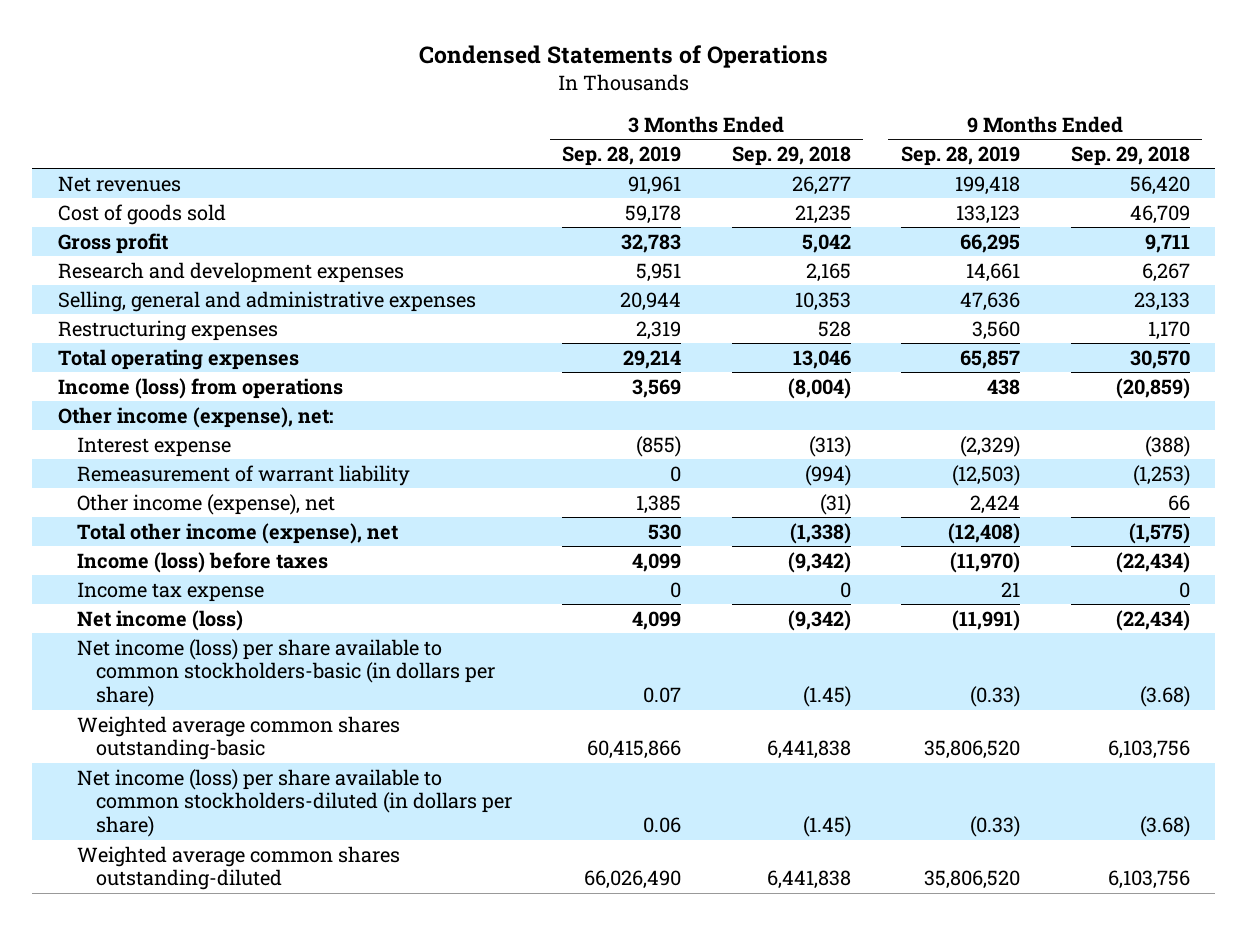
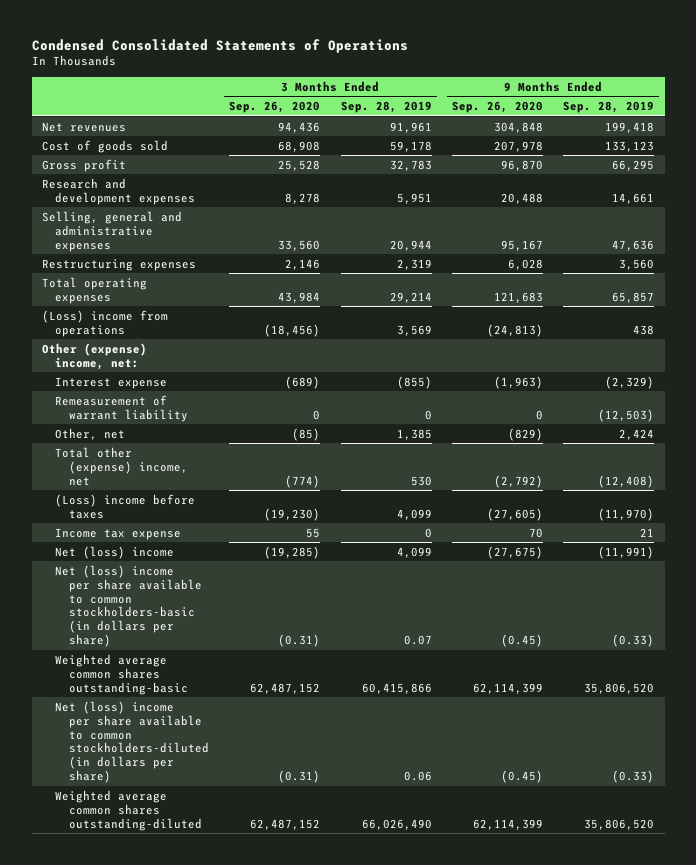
- Condensed Statements of Operations
+ Condensed Consolidated Statements of Operations
- | 3 Months Ended Sep. 28, 2019 | 3 Months Ended Sep. 29, 2018 | 9 Months Ended Sep. 28, 2019 | 9 Months Ended Sep. 29, 2018
+ | 3 Months Ended Sep. 26, 2020 | 3 Months Ended Sep. 28, 2019 | 9 Months Ended Sep. 26, 2020 | 9 Months Ended Sep. 28, 2019
- Income (loss) from operations | 3,569 | (8,004) | 438 | (20,859)
- Other income (expense), net:
+ (Loss) income from operations | (18,456) | 3,569 | (24,813) | 438
+ Other (expense) income, net:
- Other income (expense), net | 1,385 | (31) | 2,424 | 66
- Total other income (expense), net | 530 | (1,338) | (12,408) | (1,575)
- Income (loss) before taxes | 4,099 | (9,342) | (11,970) | (22,434)
+ Other, net | (85) | 1,385 | (829) | 2,424
+ Total other (expense) income, net | (774) | 530 | (2,792) | (12,408)
+ (Loss) income before taxes | (19,230) | 4,099 | (27,605) | (11,970)
- Net income (loss) | 4,099 | (9,342) | (11,991) | (22,434)
- Net income (loss) per share available to common stockholders-basic (in dollars per share) | 0.07 | (1.45) | (0.33) | (3.68)
+ Net (loss) income | (19,285) | 4,099 | (27,675) | (11,991)
+ Net (loss) income per share available to common stockholders-basic (in dollars per share) | (0.31) | 0.07 | (0.45) | (0.33)
- Net income (loss) per share available to common stockholders-diluted (in dollars per share) | 0.06 | (1.45) | (0.33) | (3.68)
+ Net (loss) income per share available to common stockholders-diluted (in dollars per share) | (0.31) | 0.06 | (0.45) | (0.33)

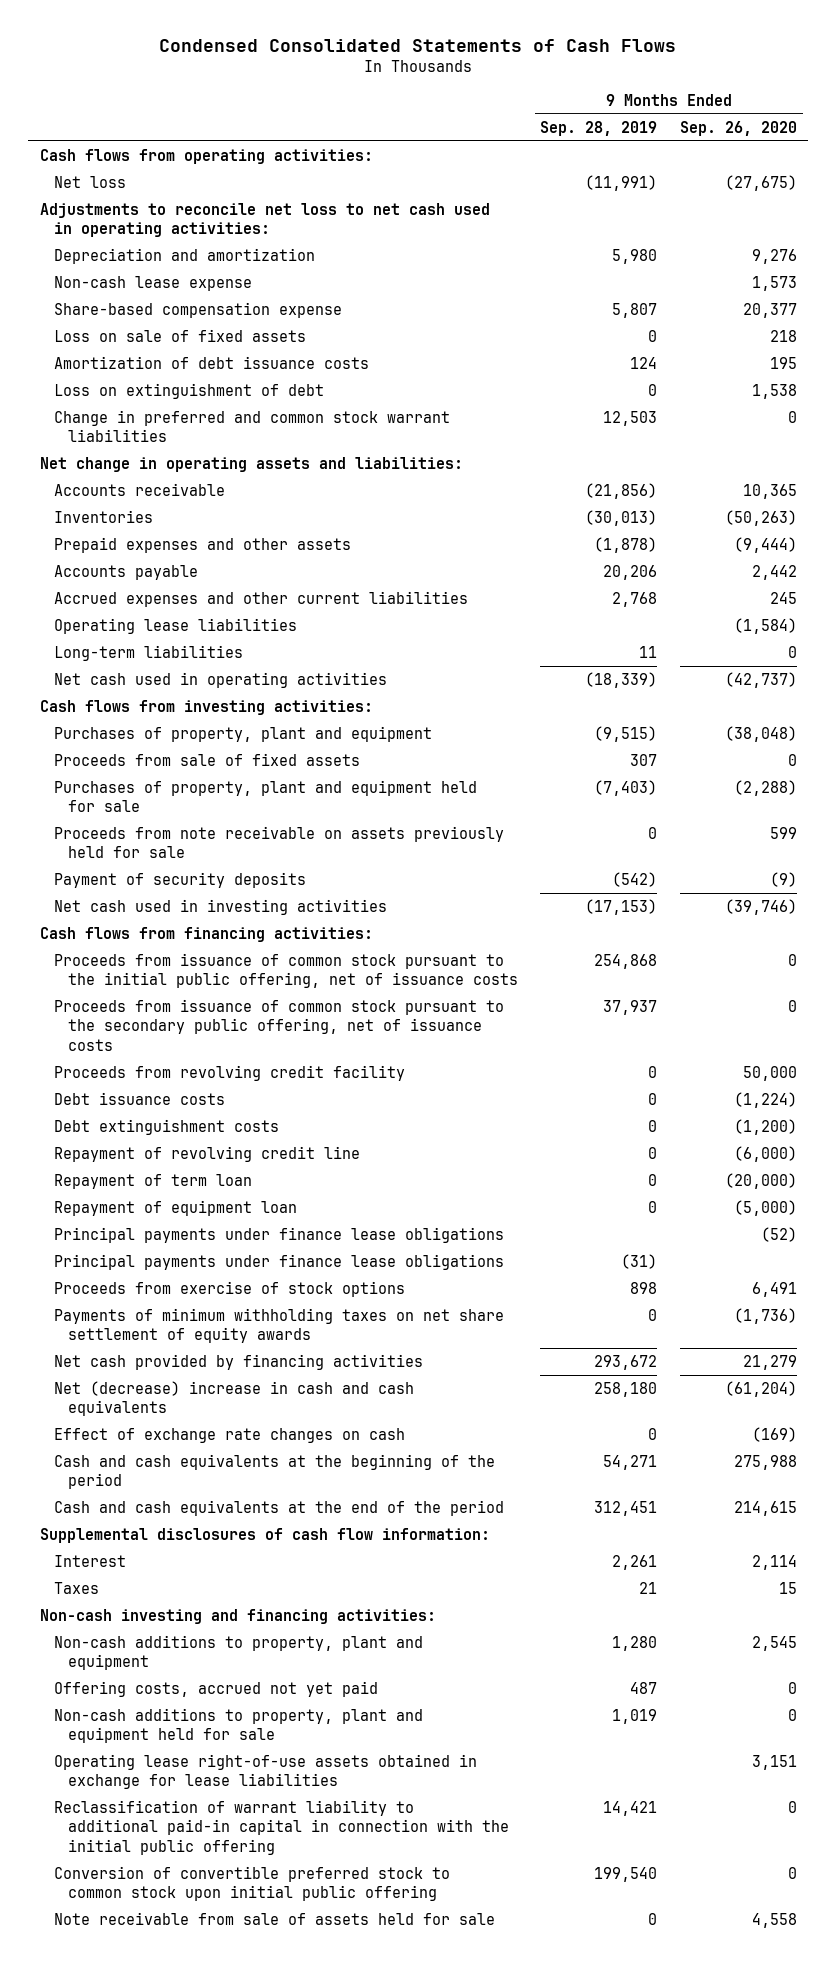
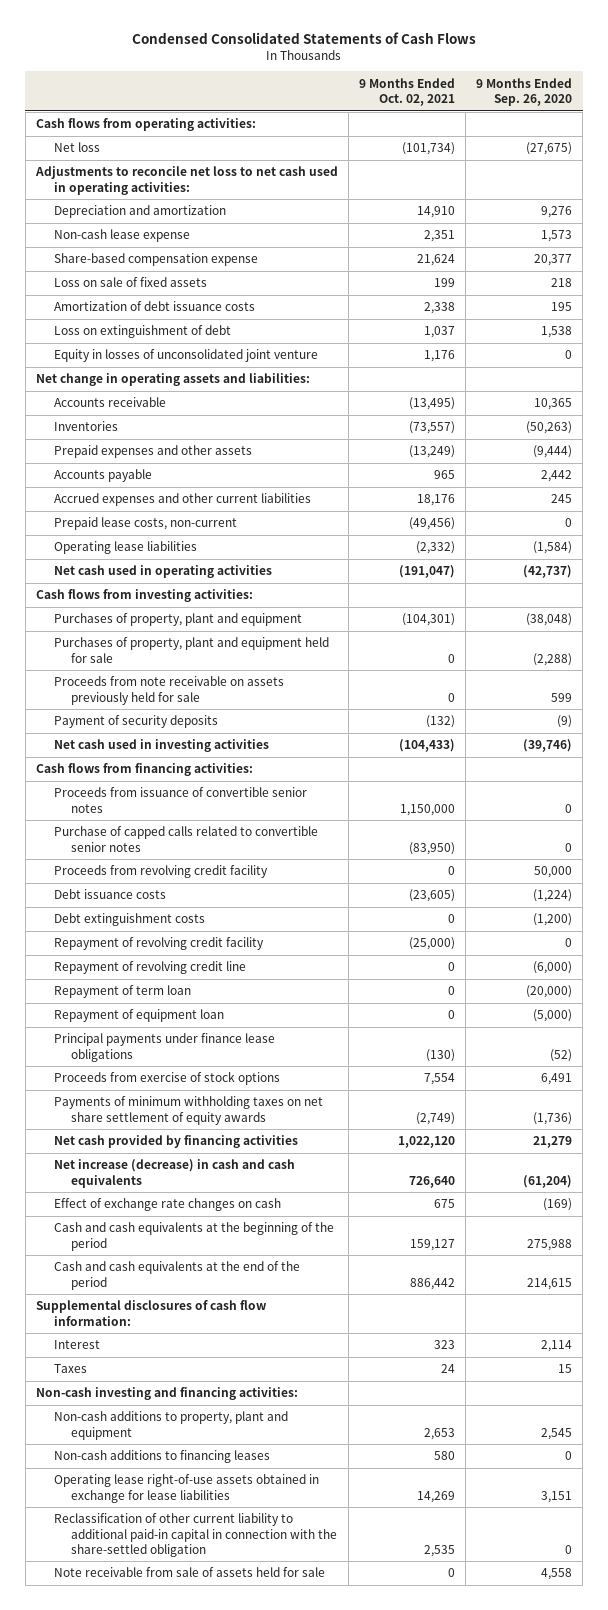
- | 9 Months Ended Sep. 28, 2019 | 9 Months Ended Sep. 26, 2020
+ | 9 Months Ended Oct. 02, 2021 | 9 Months Ended Sep. 26, 2020
- Change in preferred and common stock warrant liabilities | 12,503 | 0
+ Equity in losses of unconsolidated joint venture | 1,176 | 0
+ Prepaid lease costs, non-current | (49,456) | 0
- Long-term liabilities | 11 | 0
- Proceeds from sale of fixed assets | 307 | 0
- Proceeds from issuance of common stock pursuant to the initial public offering, net of issuance costs | 254,868 | 0
- Proceeds from issuance of common stock pursuant to the secondary public offering, net of issuance costs | 37,937 | 0
+ Proceeds from issuance of convertible senior notes | 1,150,000 | 0
+ Purchase of capped calls related to convertible senior notes | (83,950) | 0
+ Repayment of revolving credit facility | (25,000) | 0
- Principal payments under finance lease obligations | (31) |
- Net (decrease) increase in cash and cash equivalents | 258,180 | (61,204)
+ Net increase (decrease) in cash and cash equivalents | 726,640 | (61,204)
- Offering costs, accrued not yet paid | 487 | 0
- Non-cash additions to property, plant and equipment held for sale | 1,019 | 0
+ Non-cash additions to financing leases | 580 | 0
- Reclassification of warrant liability to additional paid-in capital in connection with the initial public offering | 14,421 | 0
- Conversion of convertible preferred stock to common stock upon initial public offering | 199,540 | 0
+ Reclassification of other current liability to additional paid-in capital in connection with the share-settled obligation | 2,535 | 0

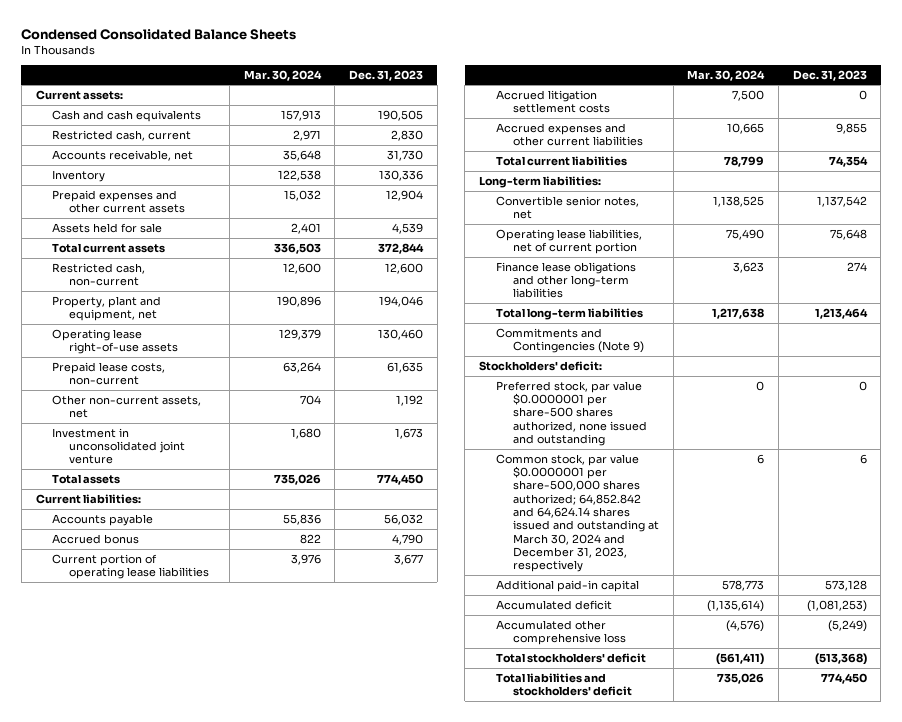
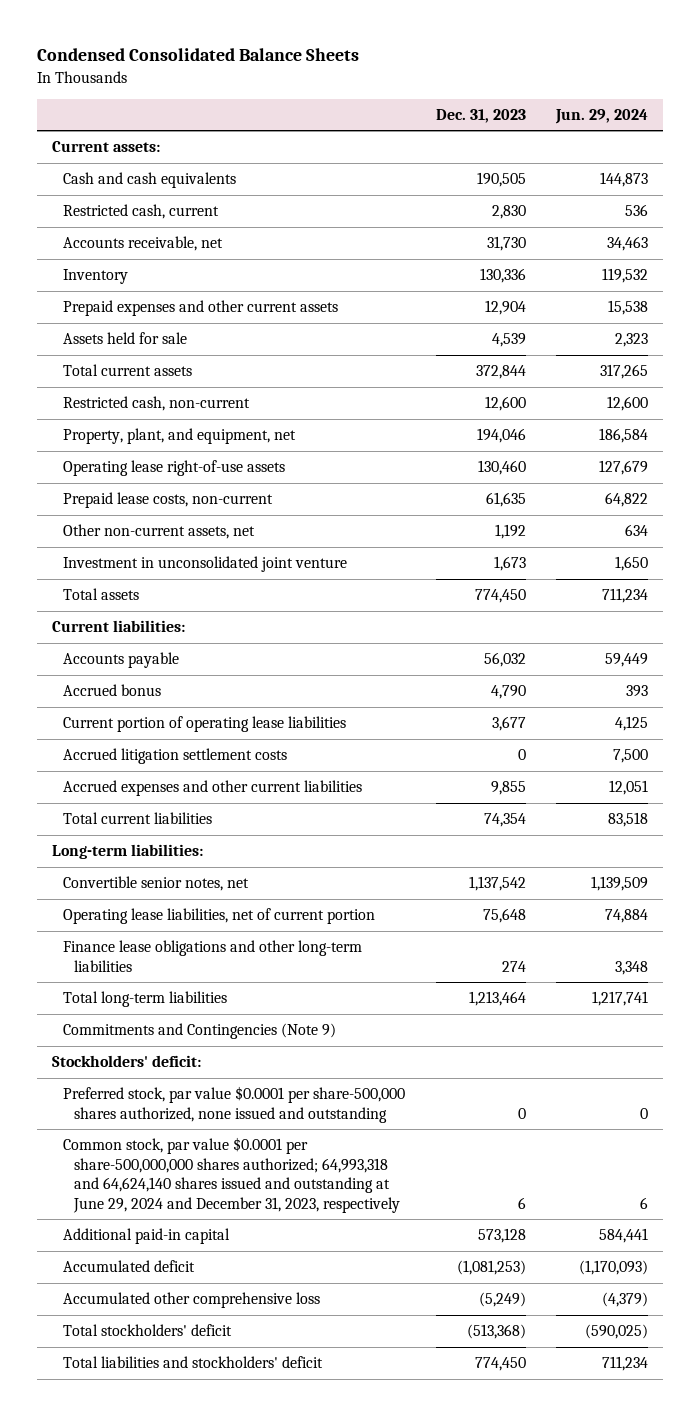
- | Mar. 30, 2024 | Dec. 31, 2023
+ | Dec. 31, 2023 | Jun. 29, 2024
- Property, plant and equipment, net | 190,896 | 194,046
+ Property, plant, and equipment, net | 194,046 | 186,584
- Preferred stock, par value $0.0000001 per share-500 shares authorized, none issued and outstanding | 0 | 0
- Common stock, par value $0.0000001 per share-500,000 shares authorized; 64,852.842 and 64,624.14 shares issued and outstanding at March 30, 2024 and December 31, 2023, respectively | 6 | 6
+ Preferred stock, par value $0.0001 per share-500,000 shares authorized, none issued and outstanding | 0 | 0
+ Common stock, par value $0.0001 per share-500,000,000 shares authorized; 64,993,318 and 64,624,140 shares issued and outstanding at June 29, 2024 and December 31, 2023, respectively | 6 | 6

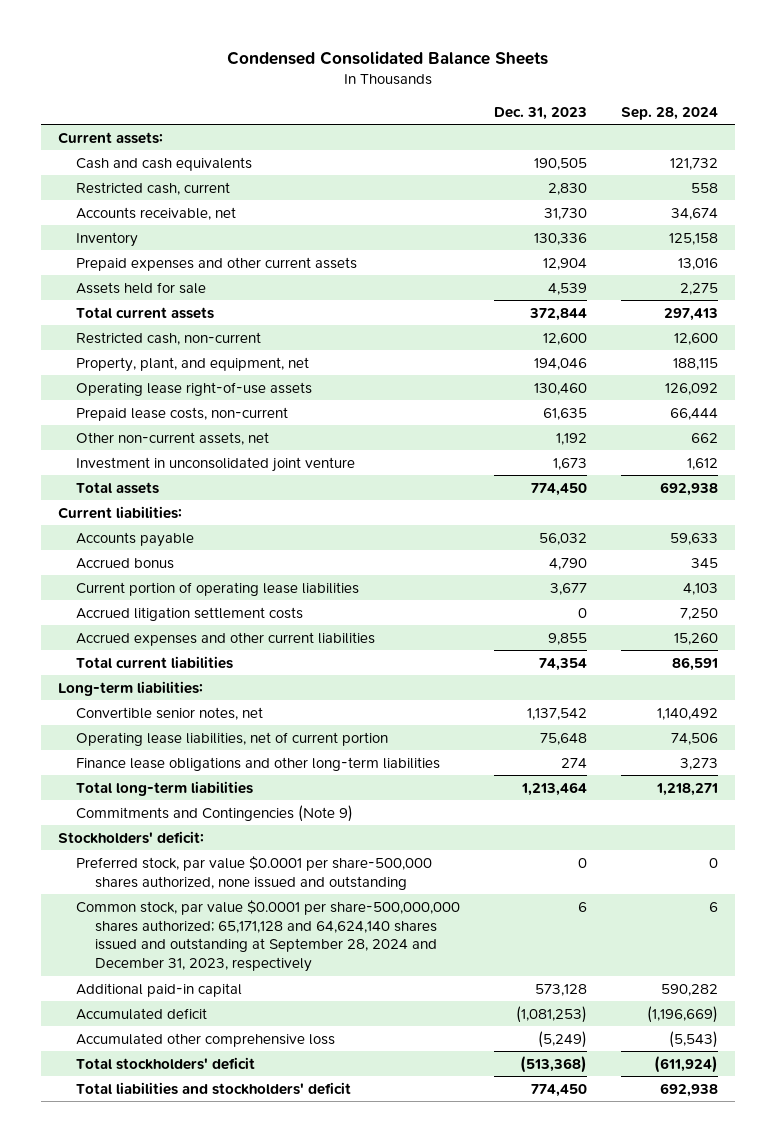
- | Dec. 31, 2023 | Jun. 29, 2024
+ | Dec. 31, 2023 | Sep. 28, 2024
- Common stock, par value $0.0001 per share-500,000,000 shares authorized; 64,993,318 and 64,624,140 shares issued and outstanding at June 29, 2024 and December 31, 2023, respectively | 6 | 6
+ Common stock, par value $0.0001 per share-500,000,000 shares authorized; 65,171,128 and 64,624,140 shares issued and outstanding at September 28, 2024 and December 31, 2023, respectively | 6 | 6

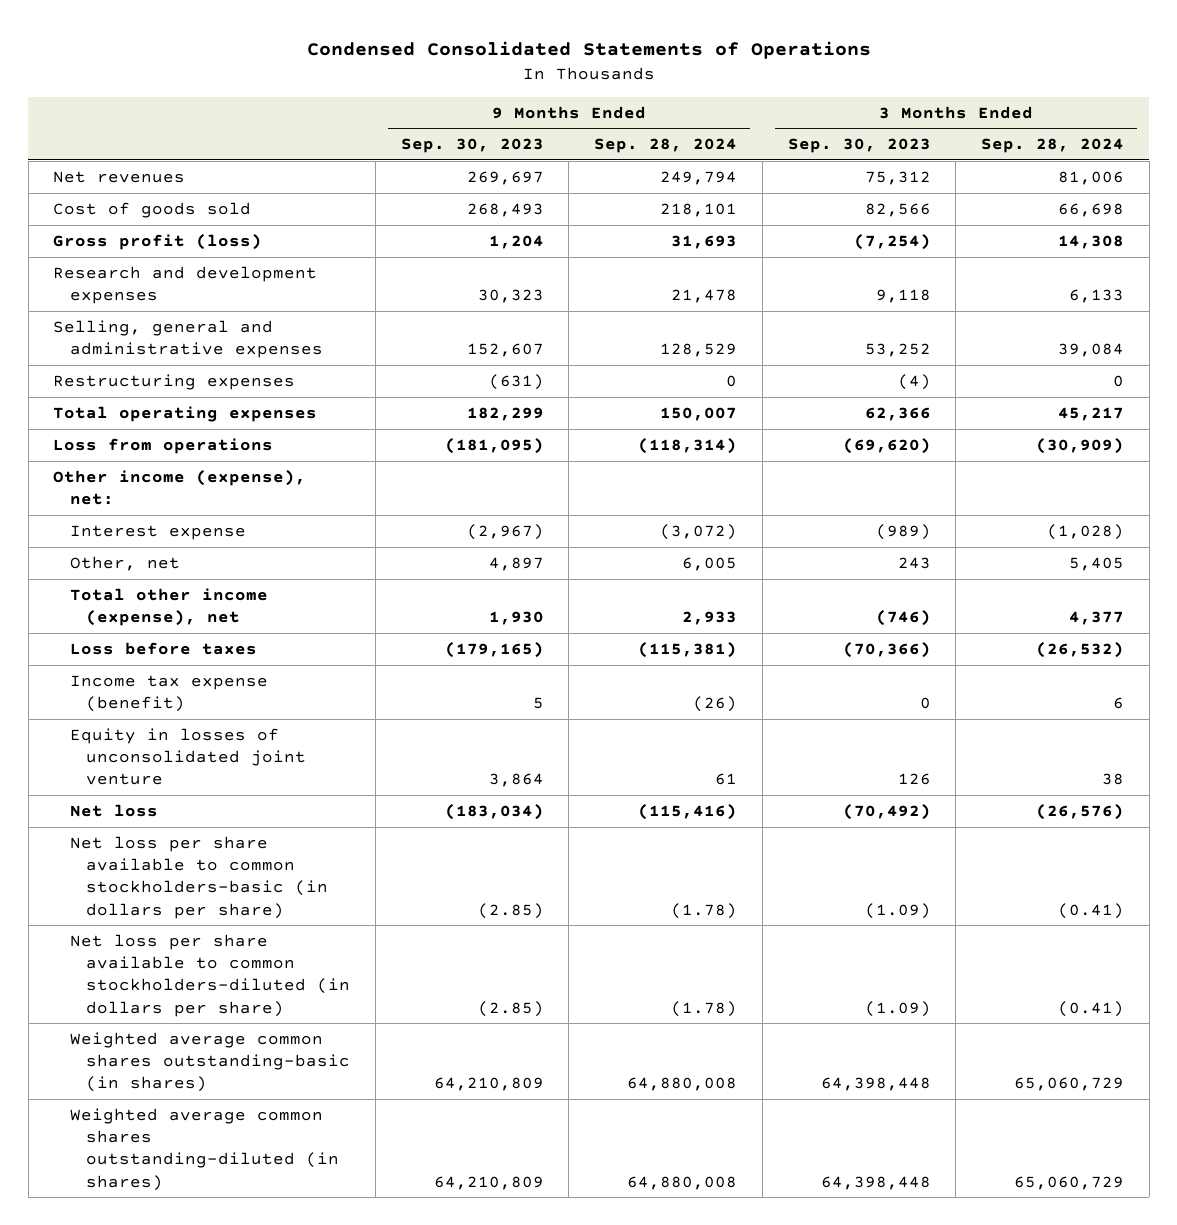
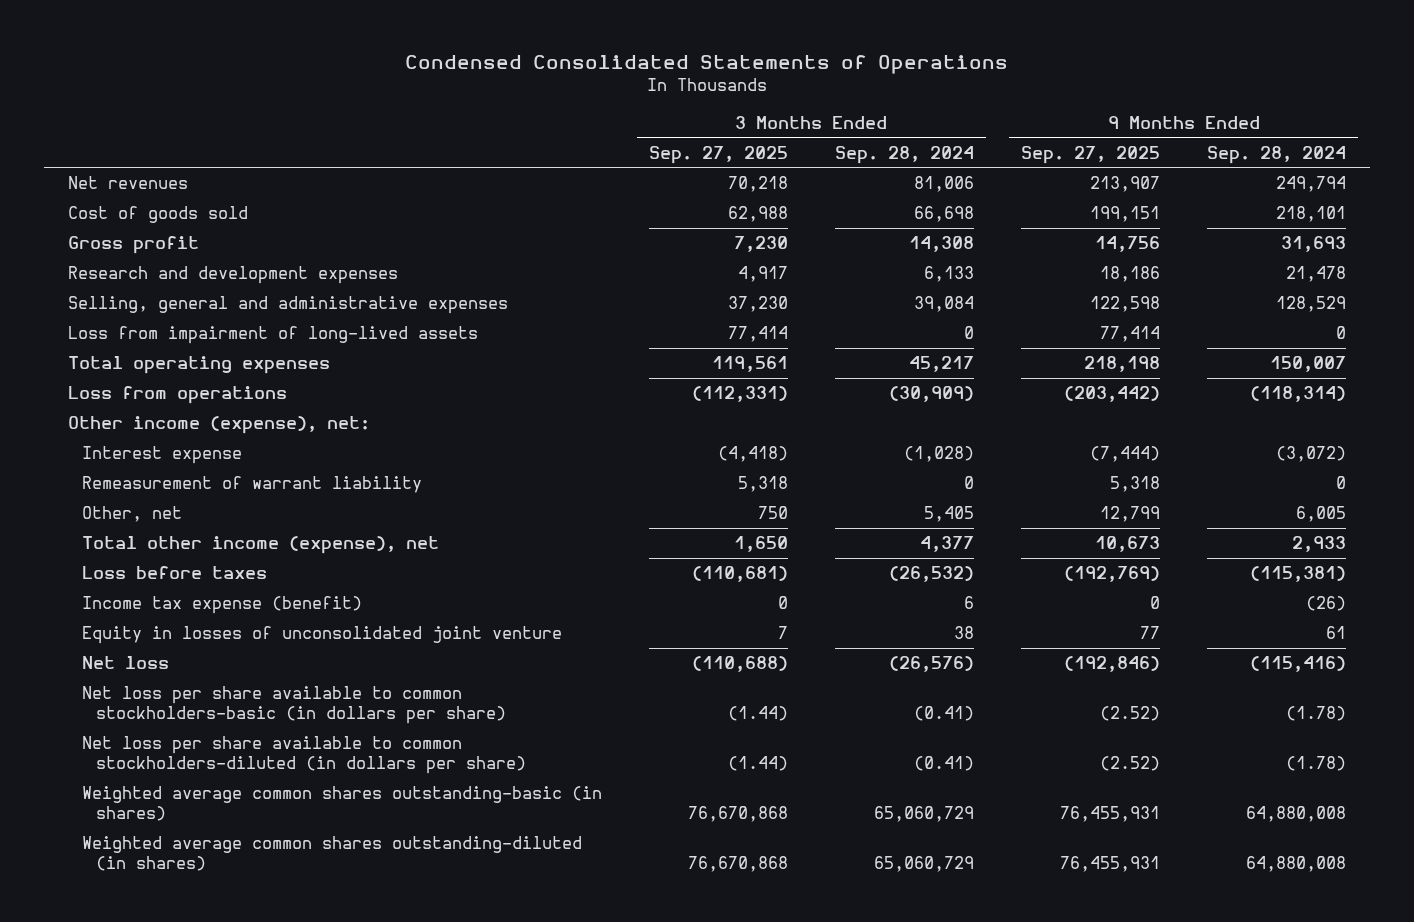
- | 9 Months Ended Sep. 30, 2023 | 9 Months Ended Sep. 28, 2024 | 3 Months Ended Sep. 30, 2023 | 3 Months Ended Sep. 28, 2024
+ | 3 Months Ended Sep. 27, 2025 | 3 Months Ended Sep. 28, 2024 | 9 Months Ended Sep. 27, 2025 | 9 Months Ended Sep. 28, 2024
- Gross profit (loss) | 1,204 | 31,693 | (7,254) | 14,308
+ Gross profit | 7,230 | 14,308 | 14,756 | 31,693
- Restructuring expenses | (631) | 0 | (4) | 0
+ Loss from impairment of long-lived assets | 77,414 | 0 | 77,414 | 0
+ Remeasurement of warrant liability | 5,318 | 0 | 5,318 | 0

